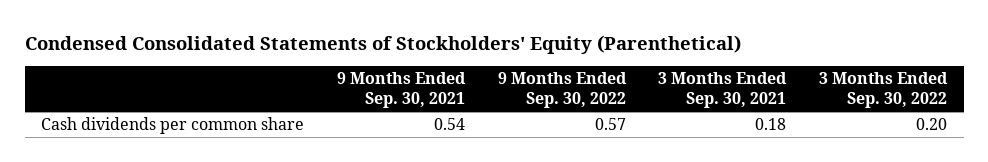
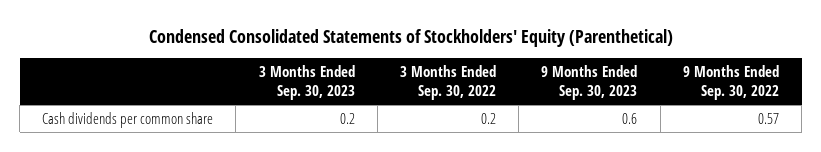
- | 9 Months Ended Sep. 30, 2021 | 9 Months Ended Sep. 30, 2022 | 3 Months Ended Sep. 30, 2021 | 3 Months Ended Sep. 30, 2022
+ | 3 Months Ended Sep. 30, 2023 | 3 Months Ended Sep. 30, 2022 | 9 Months Ended Sep. 30, 2023 | 9 Months Ended Sep. 30, 2022
- Cash dividends per common share | 0.54 | 0.57 | 0.18 | 0.20
+ Cash dividends per common share | 0.2 | 0.2 | 0.6 | 0.57

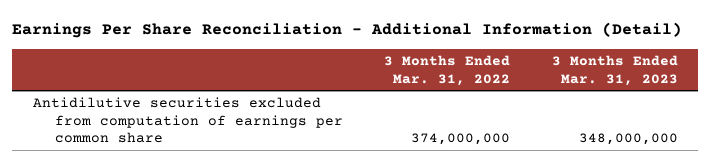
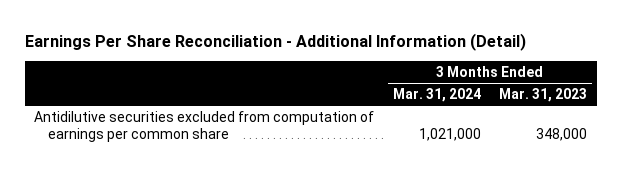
- | 3 Months Ended Mar. 31, 2022 | 3 Months Ended Mar. 31, 2023
+ | 3 Months Ended Mar. 31, 2024 | 3 Months Ended Mar. 31, 2023
- Antidilutive securities excluded from computation of earnings per common share | 374,000,000 | 348,000,000
+ Antidilutive securities excluded from computation of earnings per common share | 1,021,000 | 348,000

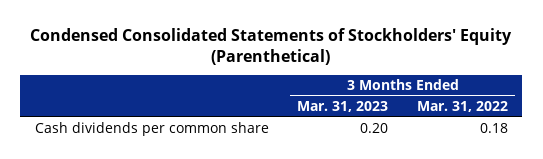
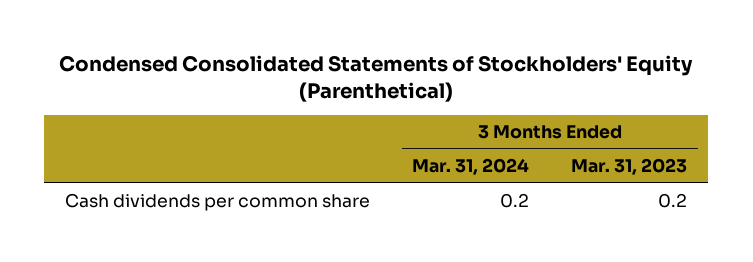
- | 3 Months Ended Mar. 31, 2023 | 3 Months Ended Mar. 31, 2022
+ | 3 Months Ended Mar. 31, 2024 | 3 Months Ended Mar. 31, 2023
- Cash dividends per common share | 0.20 | 0.18
+ Cash dividends per common share | 0.2 | 0.2

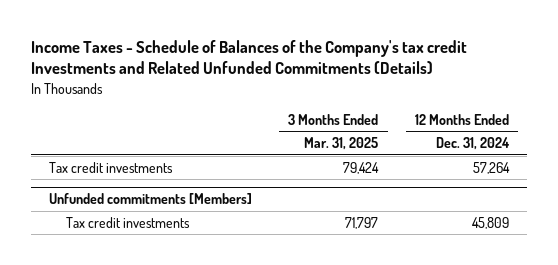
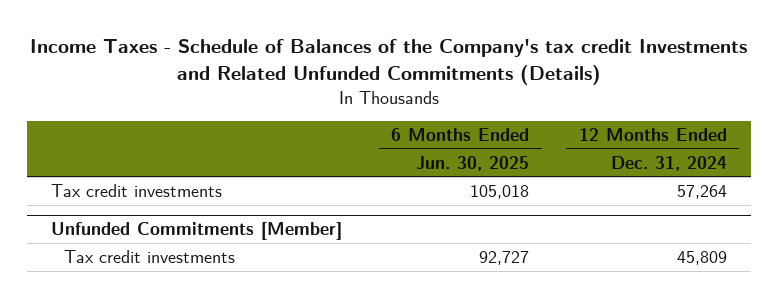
- | 3 Months Ended Mar. 31, 2025 | 12 Months Ended Dec. 31, 2024
+ | 6 Months Ended Jun. 30, 2025 | 12 Months Ended Dec. 31, 2024
- Unfunded commitments [Members]
+ Unfunded Commitments [Member]

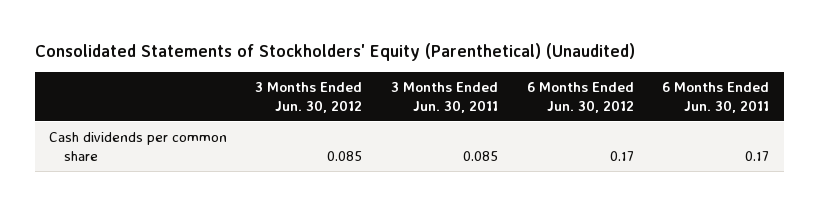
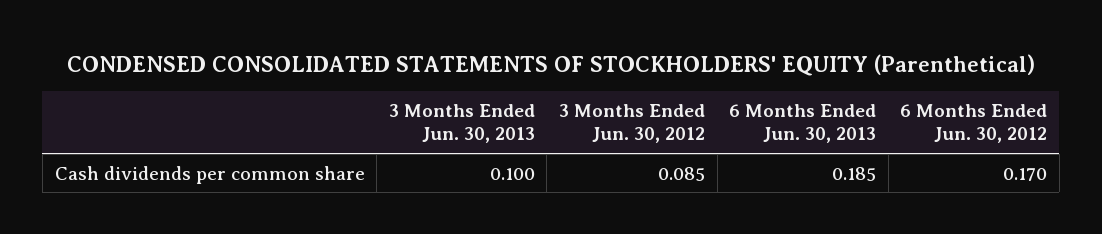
- Consolidated Statements of Stockholders' Equity (Parenthetical) (Unaudited)
+ CONDENSED CONSOLIDATED STATEMENTS OF STOCKHOLDERS' EQUITY (Parenthetical)
- | 3 Months Ended Jun. 30, 2012 | 3 Months Ended Jun. 30, 2011 | 6 Months Ended Jun. 30, 2012 | 6 Months Ended Jun. 30, 2011
+ | 3 Months Ended Jun. 30, 2013 | 3 Months Ended Jun. 30, 2012 | 6 Months Ended Jun. 30, 2013 | 6 Months Ended Jun. 30, 2012
- Cash dividends per common share | 0.085 | 0.085 | 0.17 | 0.17
+ Cash dividends per common share | 0.100 | 0.085 | 0.185 | 0.170

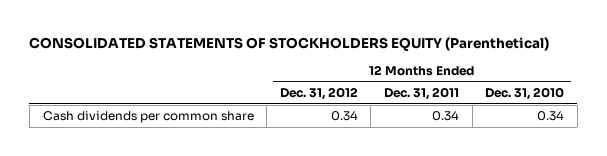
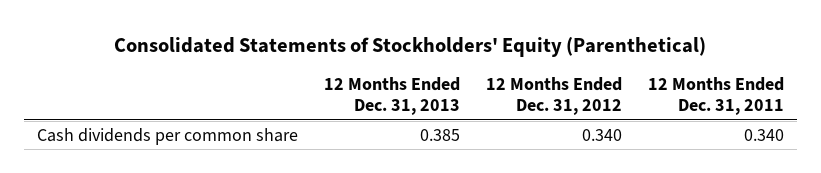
- CONSOLIDATED STATEMENTS OF STOCKHOLDERS EQUITY (Parenthetical)
+ Consolidated Statements of Stockholders' Equity (Parenthetical)
- | 12 Months Ended Dec. 31, 2012 | 12 Months Ended Dec. 31, 2011 | 12 Months Ended Dec. 31, 2010
+ | 12 Months Ended Dec. 31, 2013 | 12 Months Ended Dec. 31, 2012 | 12 Months Ended Dec. 31, 2011
- Cash dividends per common share | 0.34 | 0.34 | 0.34
+ Cash dividends per common share | 0.385 | 0.340 | 0.340

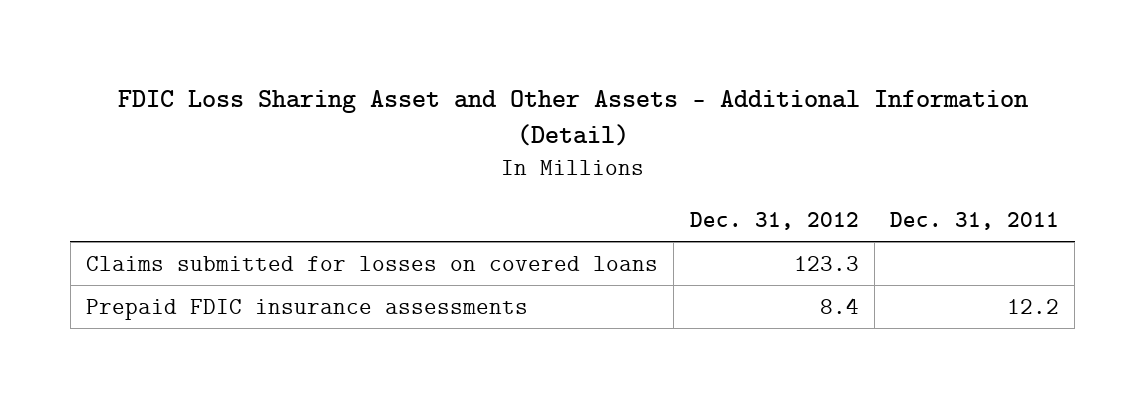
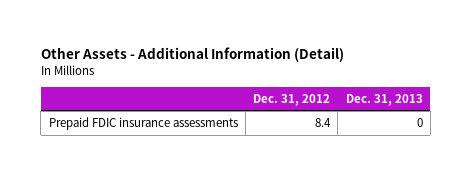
- FDIC Loss Sharing Asset and Other Assets - Additional Information (Detail)
+ Other Assets - Additional Information (Detail)
- | Dec. 31, 2012 | Dec. 31, 2011
+ | Dec. 31, 2012 | Dec. 31, 2013
- Claims submitted for losses on covered loans | 123.3 |

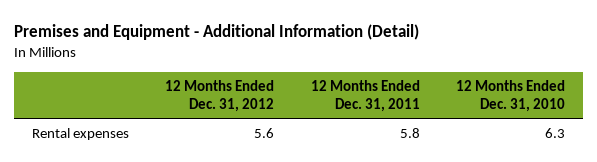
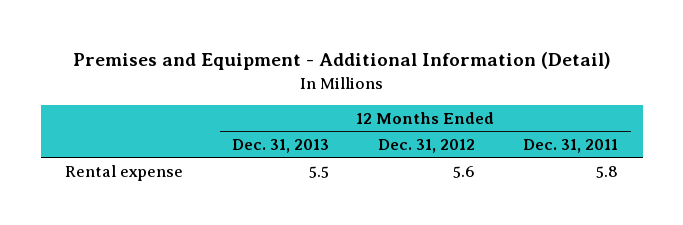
- | 12 Months Ended Dec. 31, 2012 | 12 Months Ended Dec. 31, 2011 | 12 Months Ended Dec. 31, 2010
+ | 12 Months Ended Dec. 31, 2013 | 12 Months Ended Dec. 31, 2012 | 12 Months Ended Dec. 31, 2011
- Rental expenses | 5.6 | 5.8 | 6.3
+ Rental expense | 5.5 | 5.6 | 5.8

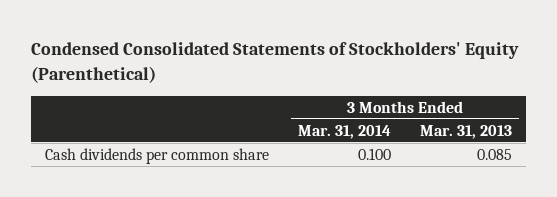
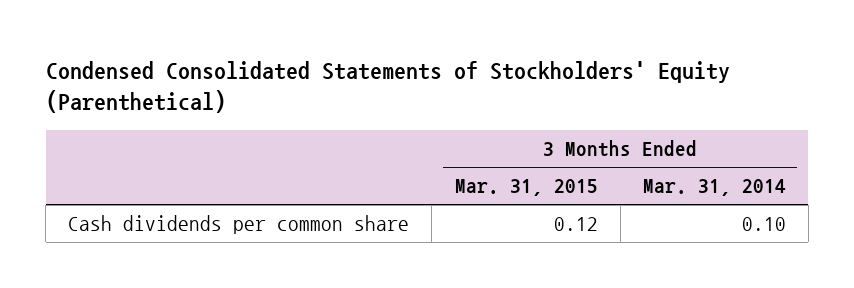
- | 3 Months Ended Mar. 31, 2014 | 3 Months Ended Mar. 31, 2013
+ | 3 Months Ended Mar. 31, 2015 | 3 Months Ended Mar. 31, 2014
- Cash dividends per common share | 0.100 | 0.085
+ Cash dividends per common share | 0.12 | 0.10

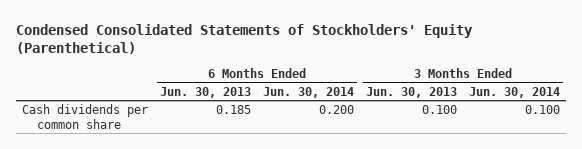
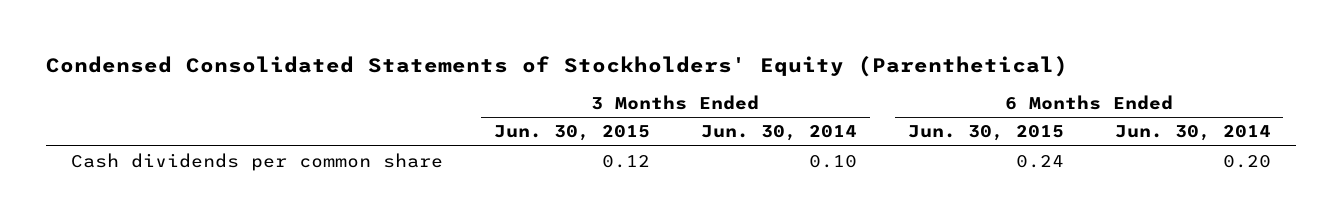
- | 6 Months Ended Jun. 30, 2013 | 6 Months Ended Jun. 30, 2014 | 3 Months Ended Jun. 30, 2013 | 3 Months Ended Jun. 30, 2014
+ | 3 Months Ended Jun. 30, 2015 | 3 Months Ended Jun. 30, 2014 | 6 Months Ended Jun. 30, 2015 | 6 Months Ended Jun. 30, 2014
- Cash dividends per common share | 0.185 | 0.200 | 0.100 | 0.100
+ Cash dividends per common share | 0.12 | 0.10 | 0.24 | 0.20

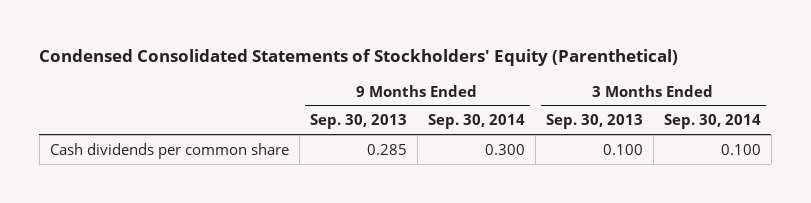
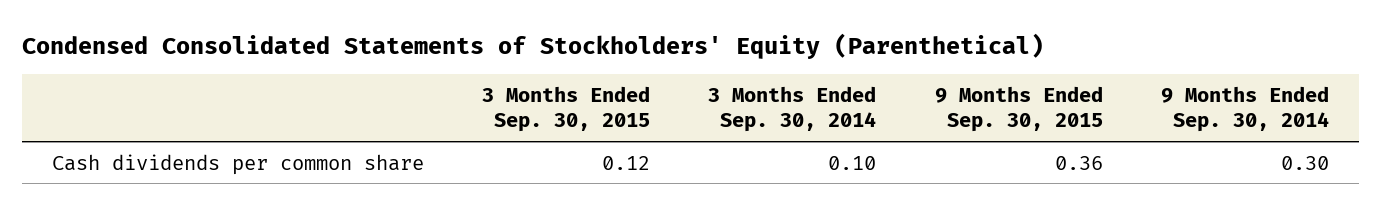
- | 9 Months Ended Sep. 30, 2013 | 9 Months Ended Sep. 30, 2014 | 3 Months Ended Sep. 30, 2013 | 3 Months Ended Sep. 30, 2014
+ | 3 Months Ended Sep. 30, 2015 | 3 Months Ended Sep. 30, 2014 | 9 Months Ended Sep. 30, 2015 | 9 Months Ended Sep. 30, 2014
- Cash dividends per common share | 0.285 | 0.300 | 0.100 | 0.100
+ Cash dividends per common share | 0.12 | 0.10 | 0.36 | 0.30

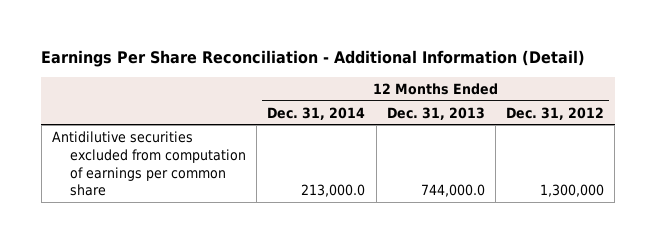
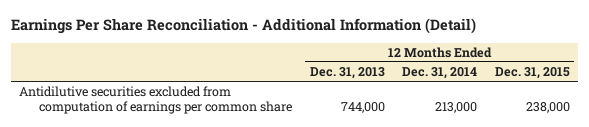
- | 12 Months Ended Dec. 31, 2014 | 12 Months Ended Dec. 31, 2013 | 12 Months Ended Dec. 31, 2012
+ | 12 Months Ended Dec. 31, 2013 | 12 Months Ended Dec. 31, 2014 | 12 Months Ended Dec. 31, 2015
- Antidilutive securities excluded from computation of earnings per common share | 213,000.0 | 744,000.0 | 1,300,000
+ Antidilutive securities excluded from computation of earnings per common share | 744,000 | 213,000 | 238,000

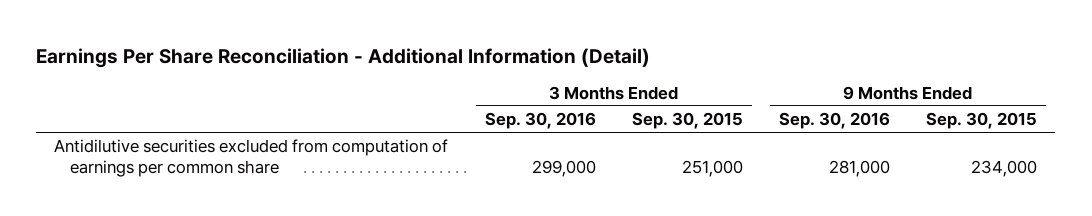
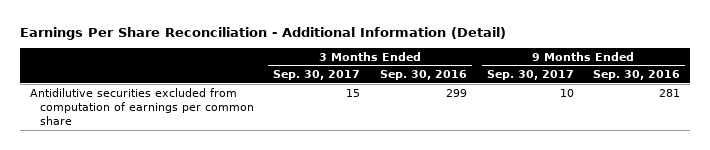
- | 3 Months Ended Sep. 30, 2016 | 3 Months Ended Sep. 30, 2015 | 9 Months Ended Sep. 30, 2016 | 9 Months Ended Sep. 30, 2015
+ | 3 Months Ended Sep. 30, 2017 | 3 Months Ended Sep. 30, 2016 | 9 Months Ended Sep. 30, 2017 | 9 Months Ended Sep. 30, 2016
- Antidilutive securities excluded from computation of earnings per common share | 299,000 | 251,000 | 281,000 | 234,000
+ Antidilutive securities excluded from computation of earnings per common share | 15 | 299 | 10 | 281

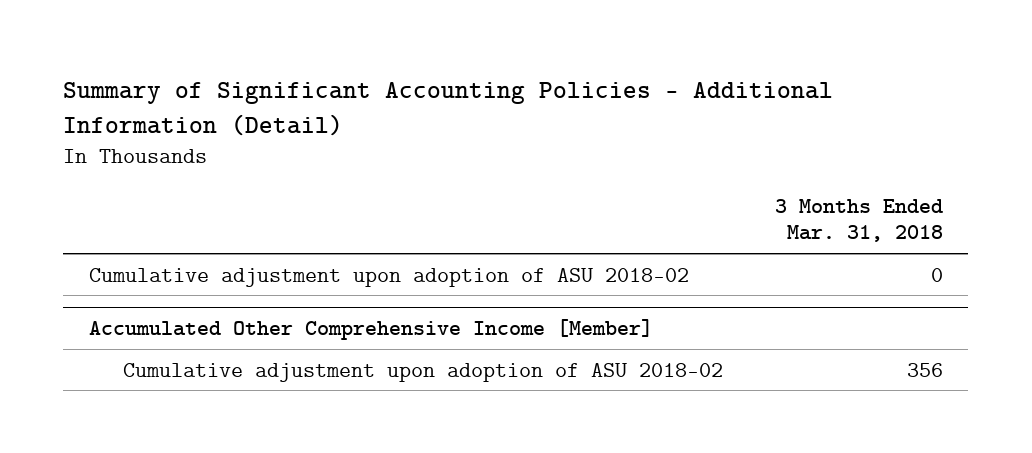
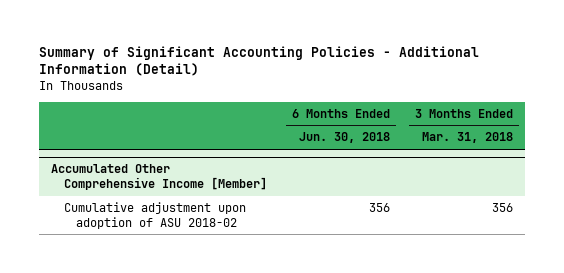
- | 3 Months Ended Mar. 31, 2018
+ | 6 Months Ended Jun. 30, 2018 | 3 Months Ended Mar. 31, 2018
- Cumulative adjustment upon adoption of ASU 2018-02 | 0

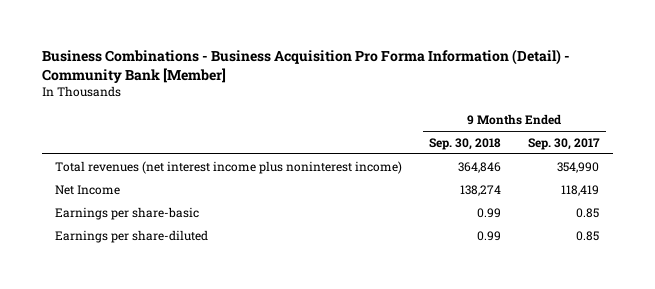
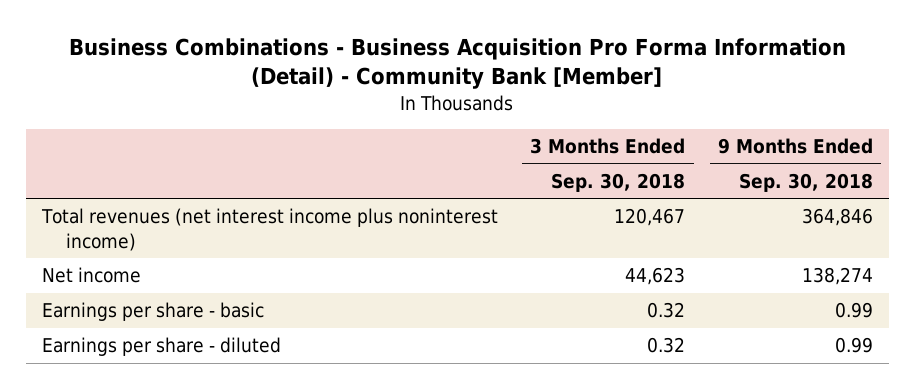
- | 9 Months Ended Sep. 30, 2018 | 9 Months Ended Sep. 30, 2017
+ | 3 Months Ended Sep. 30, 2018 | 9 Months Ended Sep. 30, 2018
- Net Income | 138,274 | 118,419
- Earnings per share-basic | 0.99 | 0.85
- Earnings per share-diluted | 0.99 | 0.85
+ Net income | 44,623 | 138,274
+ Earnings per share - basic | 0.32 | 0.99
+ Earnings per share - diluted | 0.32 | 0.99

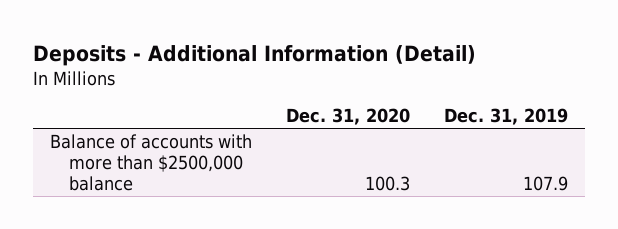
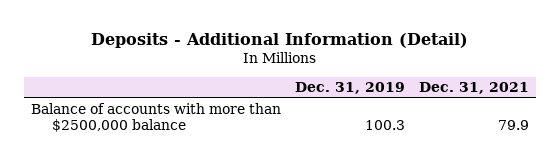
- | Dec. 31, 2020 | Dec. 31, 2019
+ | Dec. 31, 2019 | Dec. 31, 2021
- Balance of accounts with more than $2500,000 balance | 100.3 | 107.9
+ Balance of accounts with more than $2500,000 balance | 100.3 | 79.9

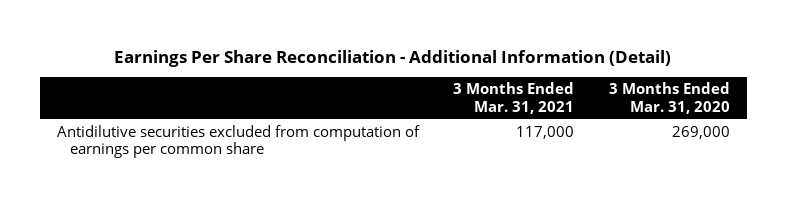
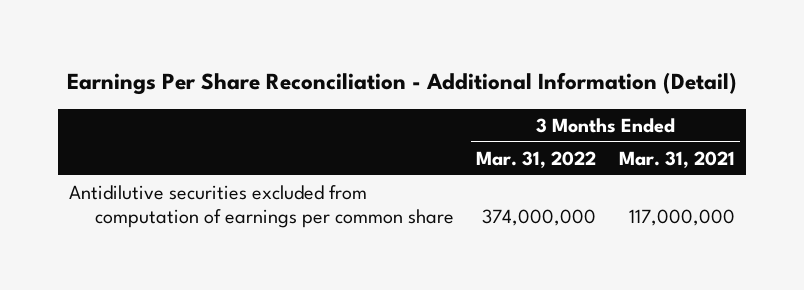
- | 3 Months Ended Mar. 31, 2021 | 3 Months Ended Mar. 31, 2020
+ | 3 Months Ended Mar. 31, 2022 | 3 Months Ended Mar. 31, 2021
- Antidilutive securities excluded from computation of earnings per common share | 117,000 | 269,000
+ Antidilutive securities excluded from computation of earnings per common share | 374,000,000 | 117,000,000

